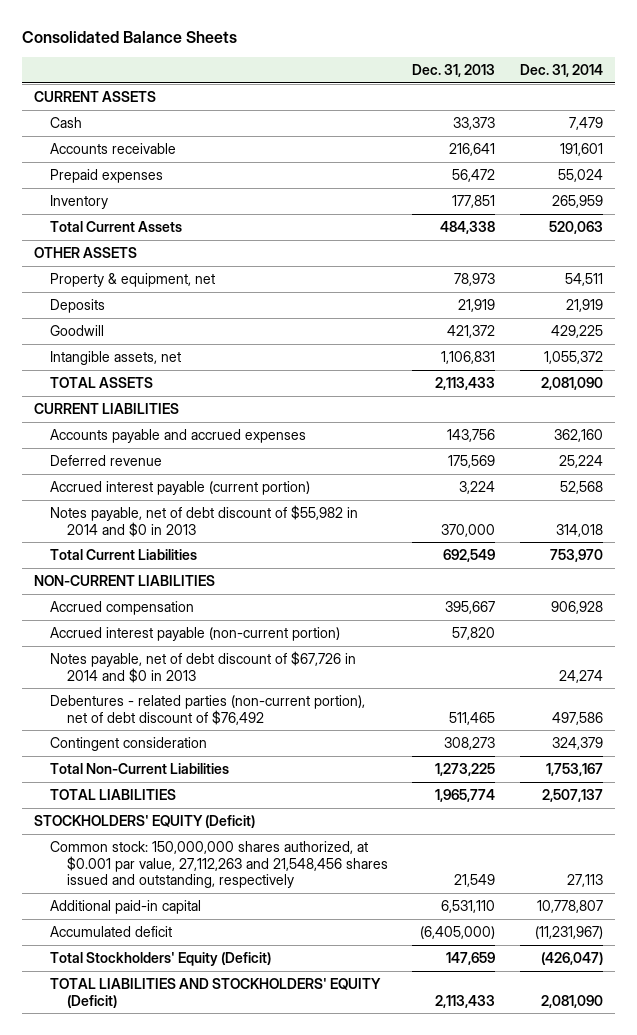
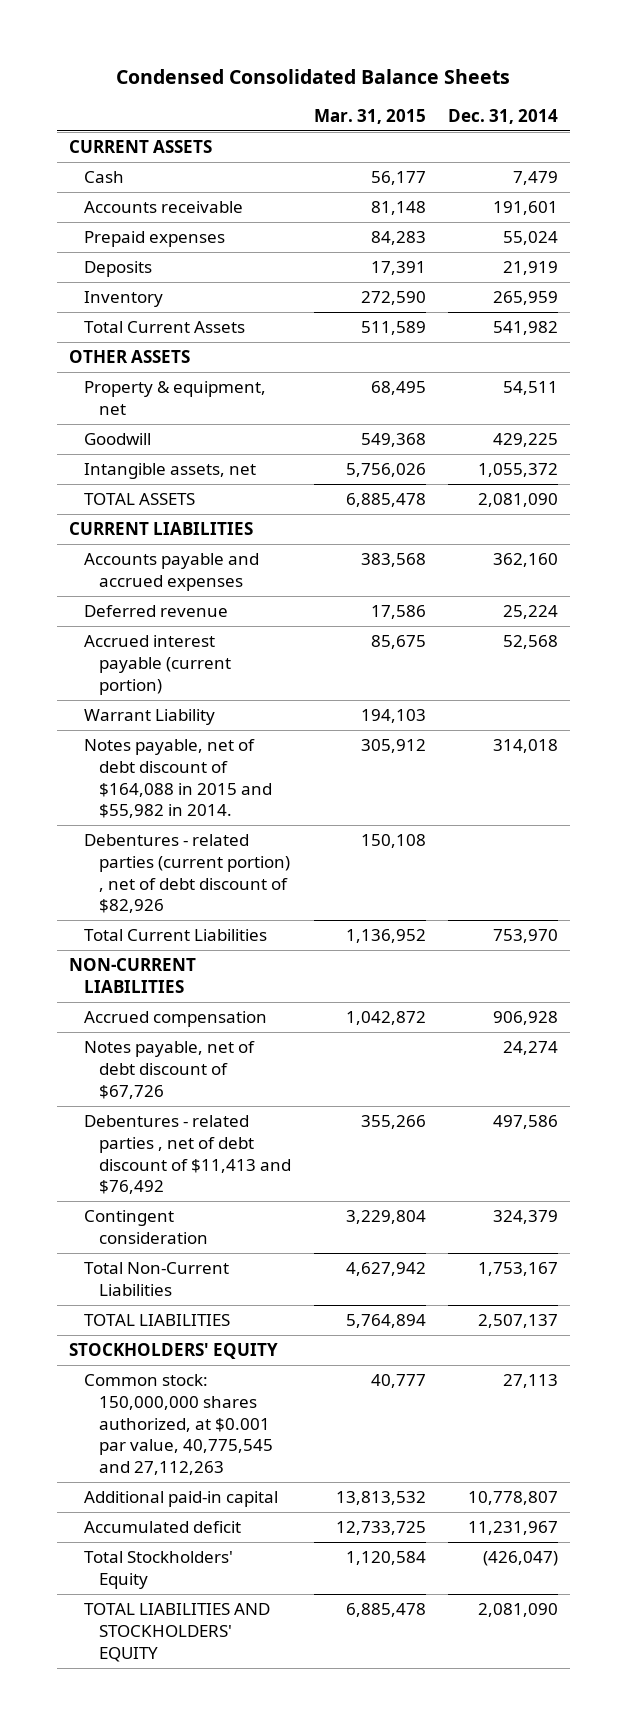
- Consolidated Balance Sheets
+ Condensed Consolidated Balance Sheets
- | Dec. 31, 2013 | Dec. 31, 2014
+ | Mar. 31, 2015 | Dec. 31, 2014
moved up: Deposits | 17,391 | 21,919
- Total Current Assets | 484,338 | 520,063
+ Total Current Assets | 511,589 | 541,982
- Notes payable, net of debt discount of $55,982 in 2014 and $0 in 2013 | 370,000 | 314,018
+ Warrant Liability | 194,103 |
+ Notes payable, net of debt discount of $164,088 in 2015 and $55,982 in 2014. | 305,912 | 314,018
+ Debentures - related parties (current portion) , net of debt discount of $82,926 | 150,108 |
- Accrued interest payable (non-current portion) | 57,820 |
- Notes payable, net of debt discount of $67,726 in 2014 and $0 in 2013 | | 24,274
- Debentures - related parties (non-current portion), net of debt discount of $76,492 | 511,465 | 497,586
+ Notes payable, net of debt discount of $67,726 | | 24,274
+ Debentures - related parties , net of debt discount of $11,413 and $76,492 | 355,266 | 497,586
- STOCKHOLDERS' EQUITY (Deficit)
- Common stock: 150,000,000 shares authorized, at $0.001 par value, 27,112,263 and 21,548,456 shares issued and outstanding, respectively | 21,549 | 27,113
+ STOCKHOLDERS' EQUITY
+ Common stock: 150,000,000 shares authorized, at $0.001 par value, 40,775,545 and 27,112,263 | 40,777 | 27,113
- Accumulated deficit | (6,405,000) | (11,231,967)
- Total Stockholders' Equity (Deficit) | 147,659 | (426,047)
- TOTAL LIABILITIES AND STOCKHOLDERS' EQUITY (Deficit) | 2,113,433 | 2,081,090
+ Accumulated deficit | 12,733,725 | 11,231,967
+ Total Stockholders' Equity | 1,120,584 | (426,047)
+ TOTAL LIABILITIES AND STOCKHOLDERS' EQUITY | 6,885,478 | 2,081,090

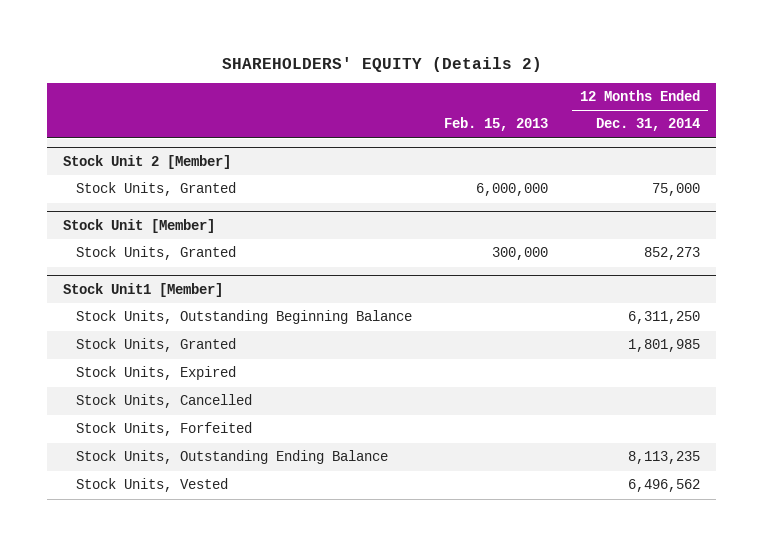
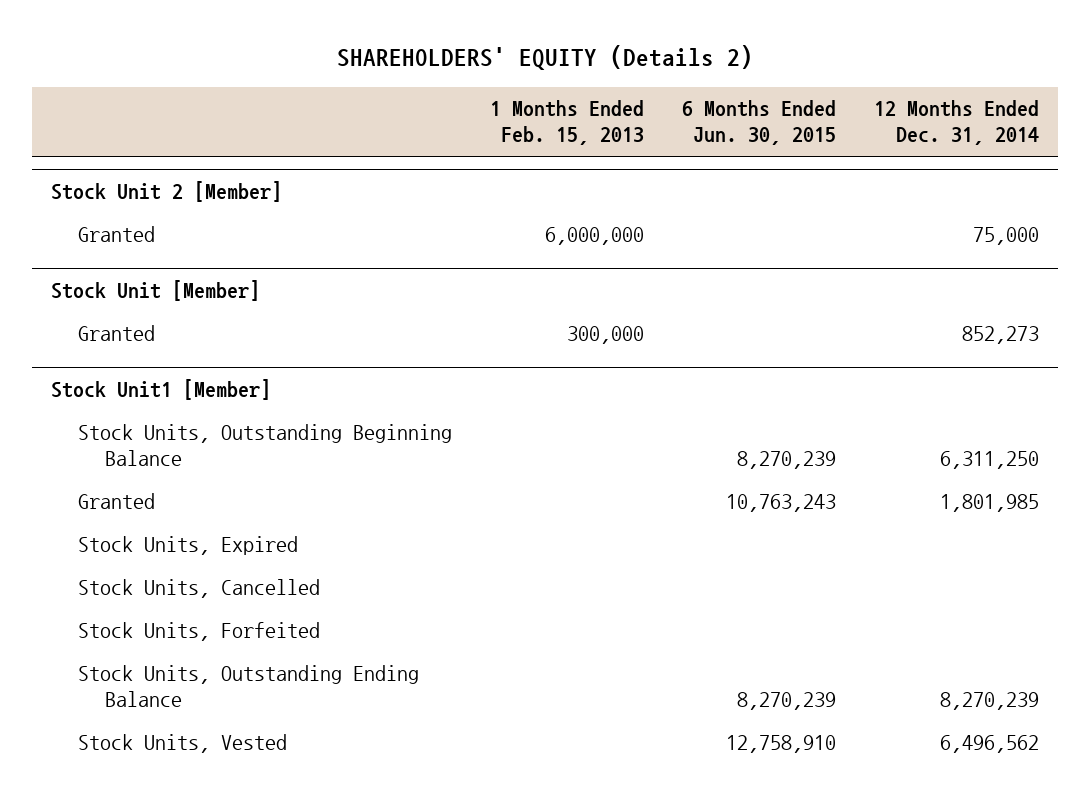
- | Feb. 15, 2013 | 12 Months Ended Dec. 31, 2014
+ | 1 Months Ended Feb. 15, 2013 | 6 Months Ended Jun. 30, 2015 | 12 Months Ended Dec. 31, 2014
@ Stock Unit 2 [Member]
- Stock Units, Granted | 6,000,000 | 75,000
+ Granted | 6,000,000 | | 75,000
@ Stock Unit [Member]
- Stock Units, Granted | 300,000 | 852,273
+ Granted | 300,000 | | 852,273
@ Stock Unit1 [Member]
- Stock Units, Granted | | 1,801,985
+ Granted | | 10,763,243 | 1,801,985
- Stock Units, Outstanding Ending Balance | | 8,113,235
+ Stock Units, Outstanding Ending Balance | | 8,270,239 | 8,270,239

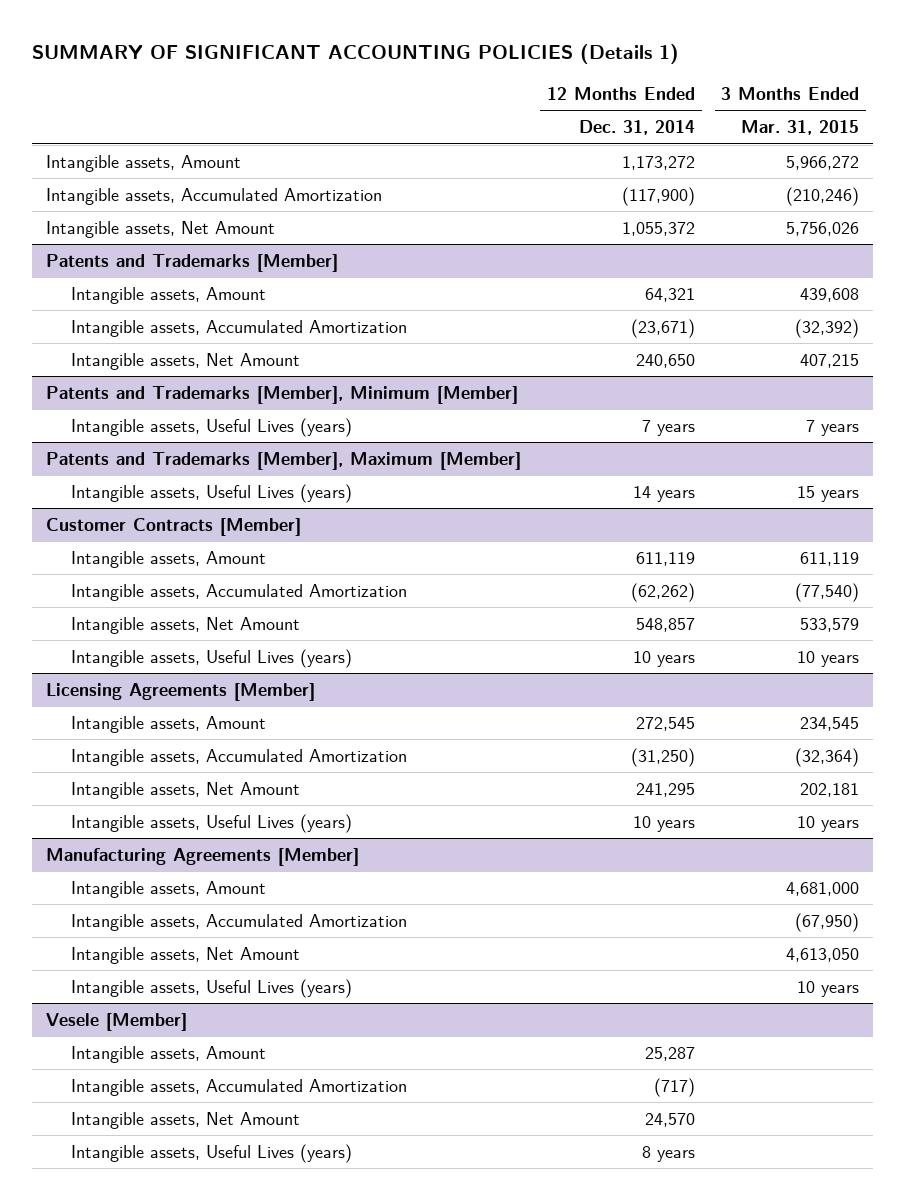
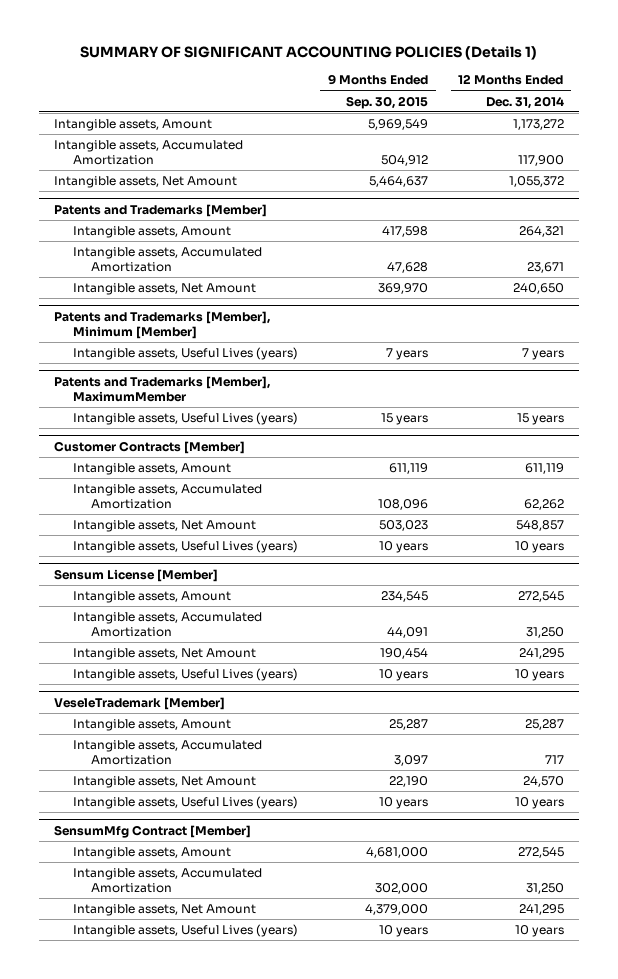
- | 12 Months Ended Dec. 31, 2014 | 3 Months Ended Mar. 31, 2015
+ | 9 Months Ended Sep. 30, 2015 | 12 Months Ended Dec. 31, 2014
- Intangible assets, Accumulated Amortization | (117,900) | (210,246)
+ Intangible assets, Accumulated Amortization | 504,912 | 117,900
@ Patents and Trademarks [Member]
- Intangible assets, Amount | 64,321 | 439,608
- Intangible assets, Accumulated Amortization | (23,671) | (32,392)
+ Intangible assets, Amount | 417,598 | 264,321
+ Intangible assets, Accumulated Amortization | 47,628 | 23,671
- Patents and Trademarks [Member], Maximum [Member]
- Intangible assets, Useful Lives (years) | 14 years | 15 years
+ Patents and Trademarks [Member], MaximumMember
+ Intangible assets, Useful Lives (years) | 15 years | 15 years
@ Customer Contracts [Member]
- Intangible assets, Accumulated Amortization | (62,262) | (77,540)
+ Intangible assets, Accumulated Amortization | 108,096 | 62,262
- Licensing Agreements [Member]
+ Sensum License [Member]
- Intangible assets, Accumulated Amortization | (31,250) | (32,364)
+ Intangible assets, Accumulated Amortization | 44,091 | 31,250
- Manufacturing Agreements [Member]
- Intangible assets, Amount | | 4,681,000
- Intangible assets, Accumulated Amortization | | (67,950)
- Intangible assets, Net Amount | | 4,613,050
- Intangible assets, Useful Lives (years) | | 10 years
- Vesele [Member]
+ VeseleTrademark [Member]
- Intangible assets, Accumulated Amortization | (717) |
+ Intangible assets, Accumulated Amortization | 3,097 | 717
- Intangible assets, Useful Lives (years) | 8 years |
+ Intangible assets, Useful Lives (years) | 10 years | 10 years
+ SensumMfg Contract [Member]
+ Intangible assets, Amount | 4,681,000 | 272,545
+ Intangible assets, Accumulated Amortization | 302,000 | 31,250
+ Intangible assets, Net Amount | 4,379,000 | 241,295
+ Intangible assets, Useful Lives (years) | 10 years | 10 years

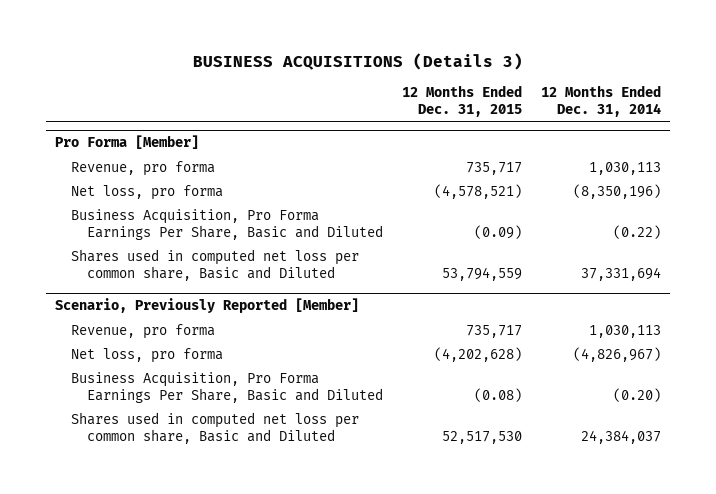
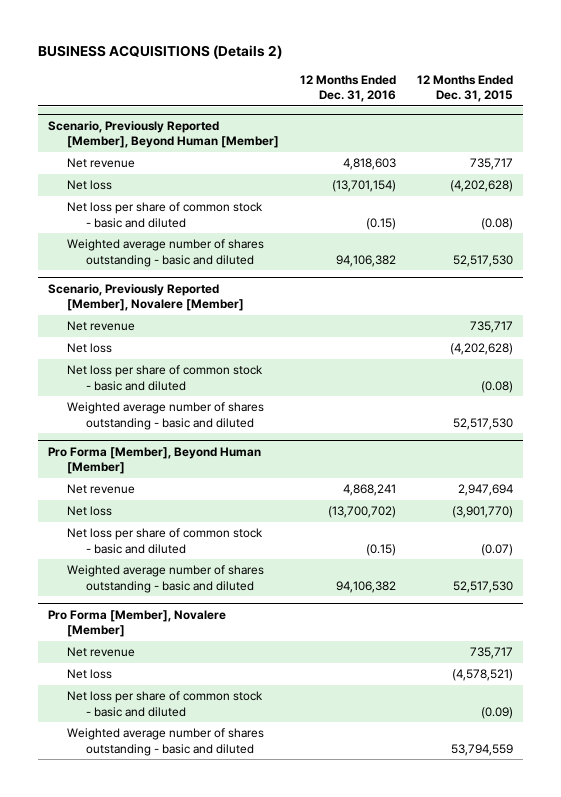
- BUSINESS ACQUISITIONS (Details 3)
+ BUSINESS ACQUISITIONS (Details 2)
- | 12 Months Ended Dec. 31, 2015 | 12 Months Ended Dec. 31, 2014
+ | 12 Months Ended Dec. 31, 2016 | 12 Months Ended Dec. 31, 2015
- Pro Forma [Member]
- Revenue, pro forma | 735,717 | 1,030,113
- Net loss, pro forma | (4,578,521) | (8,350,196)
- Business Acquisition, Pro Forma Earnings Per Share, Basic and Diluted | (0.09) | (0.22)
- Shares used in computed net loss per common share, Basic and Diluted | 53,794,559 | 37,331,694
- Scenario, Previously Reported [Member]
- Revenue, pro forma | 735,717 | 1,030,113
- Net loss, pro forma | (4,202,628) | (4,826,967)
- Business Acquisition, Pro Forma Earnings Per Share, Basic and Diluted | (0.08) | (0.20)
- Shares used in computed net loss per common share, Basic and Diluted | 52,517,530 | 24,384,037
+ Scenario, Previously Reported [Member], Beyond Human [Member]
+ Net revenue | 4,818,603 | 735,717
+ Net loss | (13,701,154) | (4,202,628)
+ Net loss per share of common stock - basic and diluted | (0.15) | (0.08)
+ Weighted average number of shares outstanding - basic and diluted | 94,106,382 | 52,517,530
+ Scenario, Previously Reported [Member], Novalere [Member]
+ Net revenue | | 735,717
+ Net loss | | (4,202,628)
+ Net loss per share of common stock - basic and diluted | | (0.08)
+ Weighted average number of shares outstanding - basic and diluted | | 52,517,530
+ Pro Forma [Member], Beyond Human [Member]
+ Net revenue | 4,868,241 | 2,947,694
+ Net loss | (13,700,702) | (3,901,770)
+ Net loss per share of common stock - basic and diluted | (0.15) | (0.07)
+ Weighted average number of shares outstanding - basic and diluted | 94,106,382 | 52,517,530
+ Pro Forma [Member], Novalere [Member]
+ Net revenue | | 735,717
+ Net loss | | (4,578,521)
+ Net loss per share of common stock - basic and diluted | | (0.09)
+ Weighted average number of shares outstanding - basic and diluted | | 53,794,559

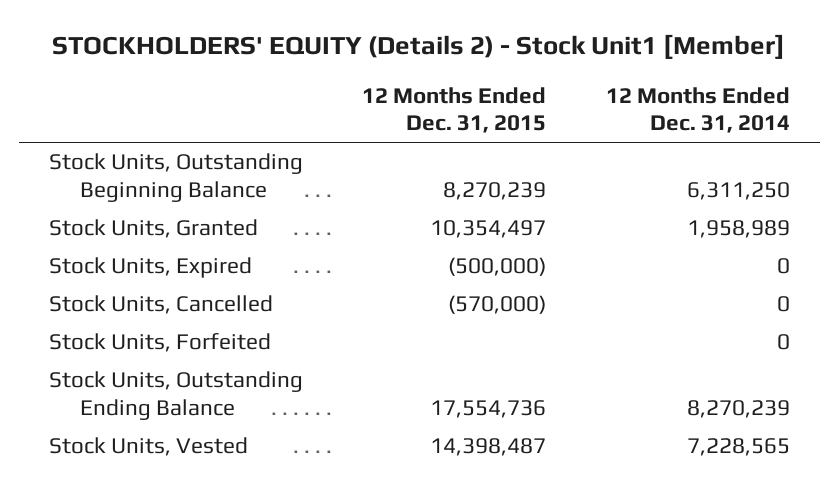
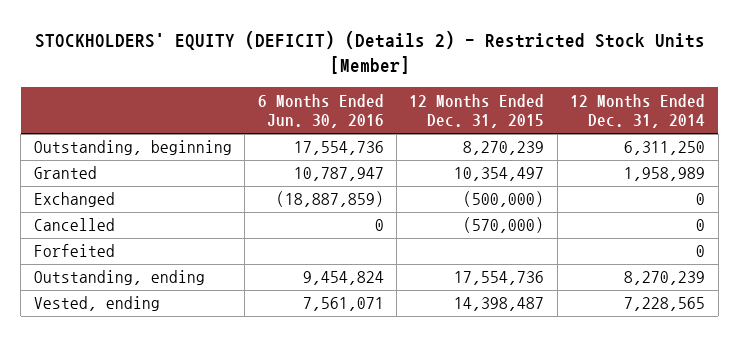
- STOCKHOLDERS' EQUITY (Details 2) - Stock Unit1 [Member]
+ STOCKHOLDERS' EQUITY (DEFICIT) (Details 2) - Restricted Stock Units [Member]
- | 12 Months Ended Dec. 31, 2015 | 12 Months Ended Dec. 31, 2014
+ | 6 Months Ended Jun. 30, 2016 | 12 Months Ended Dec. 31, 2015 | 12 Months Ended Dec. 31, 2014
- Stock Units, Outstanding Beginning Balance | 8,270,239 | 6,311,250
- Stock Units, Granted | 10,354,497 | 1,958,989
- Stock Units, Expired | (500,000) | 0
- Stock Units, Cancelled | (570,000) | 0
- Stock Units, Forfeited | | 0
- Stock Units, Outstanding Ending Balance | 17,554,736 | 8,270,239
- Stock Units, Vested | 14,398,487 | 7,228,565
+ Outstanding, beginning | 17,554,736 | 8,270,239 | 6,311,250
+ Granted | 10,787,947 | 10,354,497 | 1,958,989
+ Exchanged | (18,887,859) | (500,000) | 0
+ Cancelled | 0 | (570,000) | 0
+ Forfeited | | | 0
+ Outstanding, ending | 9,454,824 | 17,554,736 | 8,270,239
+ Vested, ending | 7,561,071 | 14,398,487 | 7,228,565

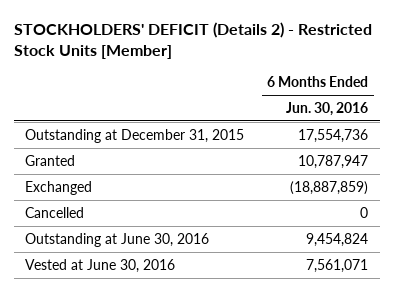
- STOCKHOLDERS' EQUITY (DEFICIT) (Details 2) - Restricted Stock Units [Member]
+ STOCKHOLDERS' DEFICIT (Details 2) - Restricted Stock Units [Member]
- | 6 Months Ended Jun. 30, 2016 | 12 Months Ended Dec. 31, 2015 | 12 Months Ended Dec. 31, 2014
+ | 6 Months Ended Jun. 30, 2016
- Outstanding, beginning | 17,554,736 | 8,270,239 | 6,311,250
+ Outstanding at December 31, 2015 | 17,554,736
- Forfeited | | | 0
- Outstanding, ending | 9,454,824 | 17,554,736 | 8,270,239
- Vested, ending | 7,561,071 | 14,398,487 | 7,228,565
+ Outstanding at June 30, 2016 | 9,454,824
+ Vested at June 30, 2016 | 7,561,071

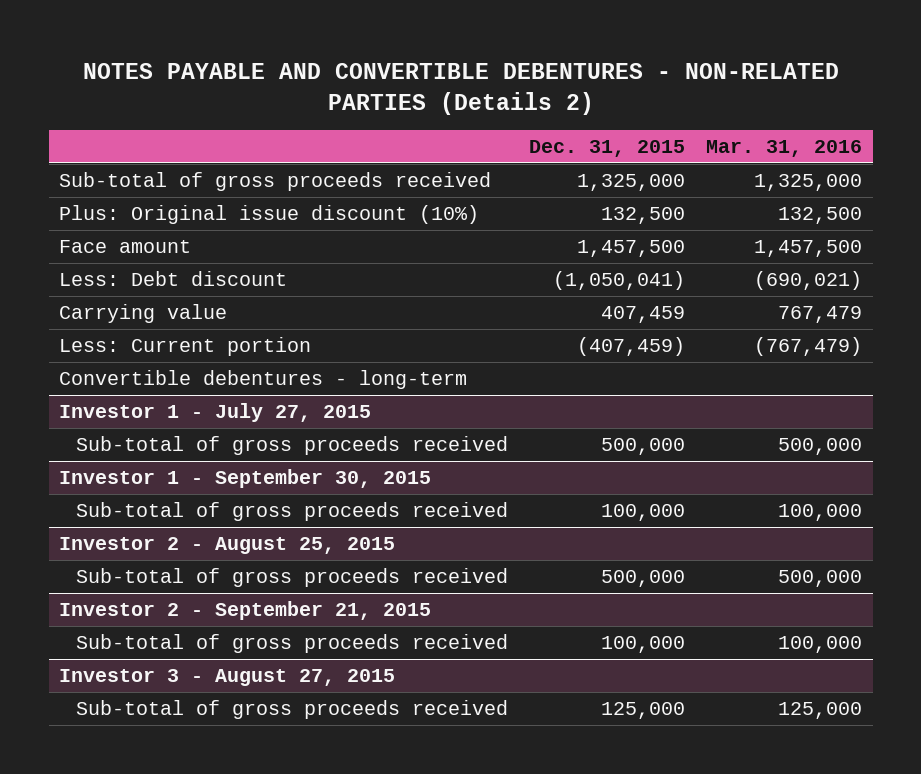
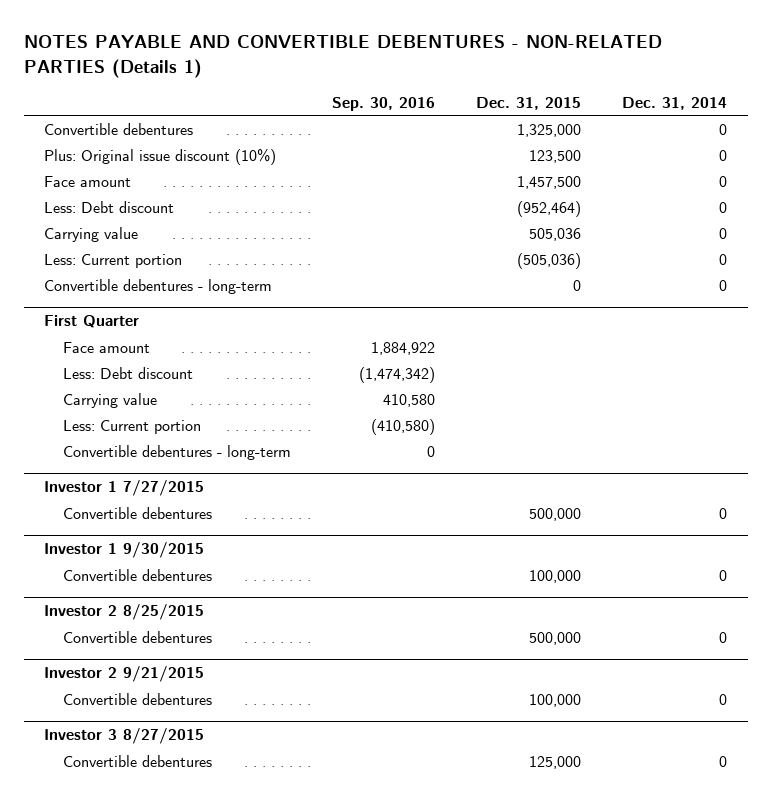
- NOTES PAYABLE AND CONVERTIBLE DEBENTURES - NON-RELATED PARTIES (Details 2)
+ NOTES PAYABLE AND CONVERTIBLE DEBENTURES - NON-RELATED PARTIES (Details 1)
- | Dec. 31, 2015 | Mar. 31, 2016
+ | Sep. 30, 2016 | Dec. 31, 2015 | Dec. 31, 2014
- Sub-total of gross proceeds received | 1,325,000 | 1,325,000
- Plus: Original issue discount (10%) | 132,500 | 132,500
+ Convertible debentures | | 1,325,000 | 0
+ Plus: Original issue discount (10%) | | 123,500 | 0
- Less: Debt discount | (1,050,041) | (690,021)
- Carrying value | 407,459 | 767,479
- Less: Current portion | (407,459) | (767,479)
+ Less: Debt discount | | (952,464) | 0
+ Carrying value | | 505,036 | 0
+ Less: Current portion | | (505,036) | 0
+ Convertible debentures - long-term | | 0 | 0
+ First Quarter
+ Face amount | 1,884,922 | |
+ Less: Debt discount | (1,474,342) | |
+ Carrying value | 410,580 | |
+ Less: Current portion | (410,580) | |
- Investor 1 - July 27, 2015
- Sub-total of gross proceeds received | 500,000 | 500,000
- Investor 1 - September 30, 2015
- Sub-total of gross proceeds received | 100,000 | 100,000
- Investor 2 - August 25, 2015
- Sub-total of gross proceeds received | 500,000 | 500,000
- Investor 2 - September 21, 2015
- Sub-total of gross proceeds received | 100,000 | 100,000
- Investor 3 - August 27, 2015
- Sub-total of gross proceeds received | 125,000 | 125,000
+ Investor 1 7/27/2015
+ Convertible debentures | | 500,000 | 0
+ Investor 1 9/30/2015
+ Convertible debentures | | 100,000 | 0
+ Investor 2 8/25/2015
+ Convertible debentures | | 500,000 | 0
+ Investor 2 9/21/2015
+ Convertible debentures | | 100,000 | 0
+ Investor 3 8/27/2015
+ Convertible debentures | | 125,000 | 0

